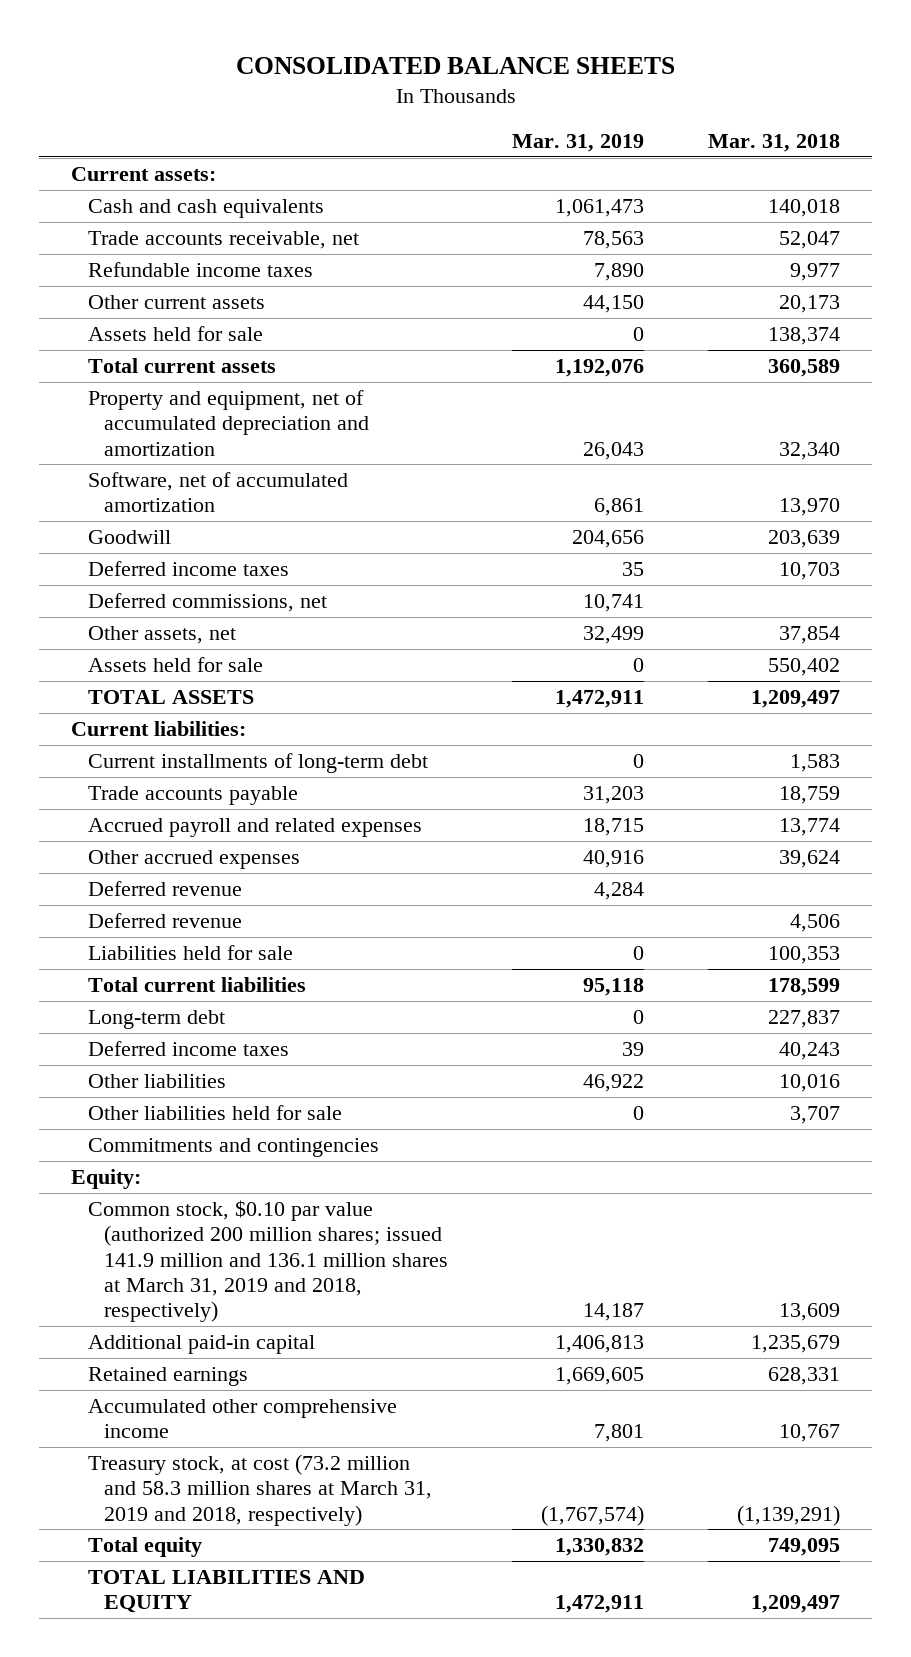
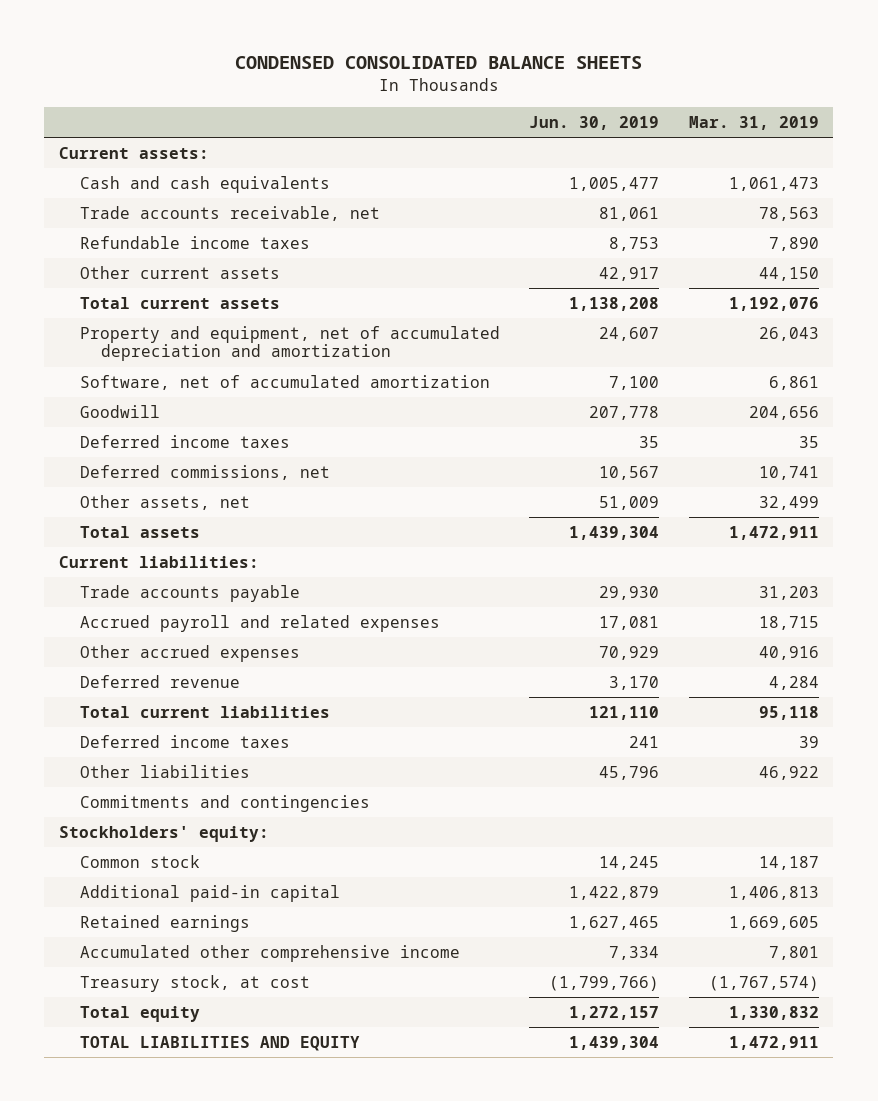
- CONSOLIDATED BALANCE SHEETS
+ CONDENSED CONSOLIDATED BALANCE SHEETS
- | Mar. 31, 2019 | Mar. 31, 2018
+ | Jun. 30, 2019 | Mar. 31, 2019
- Assets held for sale | 0 | 138,374
- Assets held for sale | 0 | 550,402
- TOTAL ASSETS | 1,472,911 | 1,209,497
+ Total assets | 1,439,304 | 1,472,911
- Current installments of long-term debt | 0 | 1,583
- Deferred revenue | | 4,506
- Liabilities held for sale | 0 | 100,353
- Long-term debt | 0 | 227,837
- Other liabilities held for sale | 0 | 3,707
- Equity:
- Common stock, $0.10 par value (authorized 200 million shares; issued 141.9 million and 136.1 million shares at March 31, 2019 and 2018, respectively) | 14,187 | 13,609
+ Stockholders' equity:
+ Common stock | 14,245 | 14,187
- Treasury stock, at cost (73.2 million and 58.3 million shares at March 31, 2019 and 2018, respectively) | (1,767,574) | (1,139,291)
+ Treasury stock, at cost | (1,799,766) | (1,767,574)

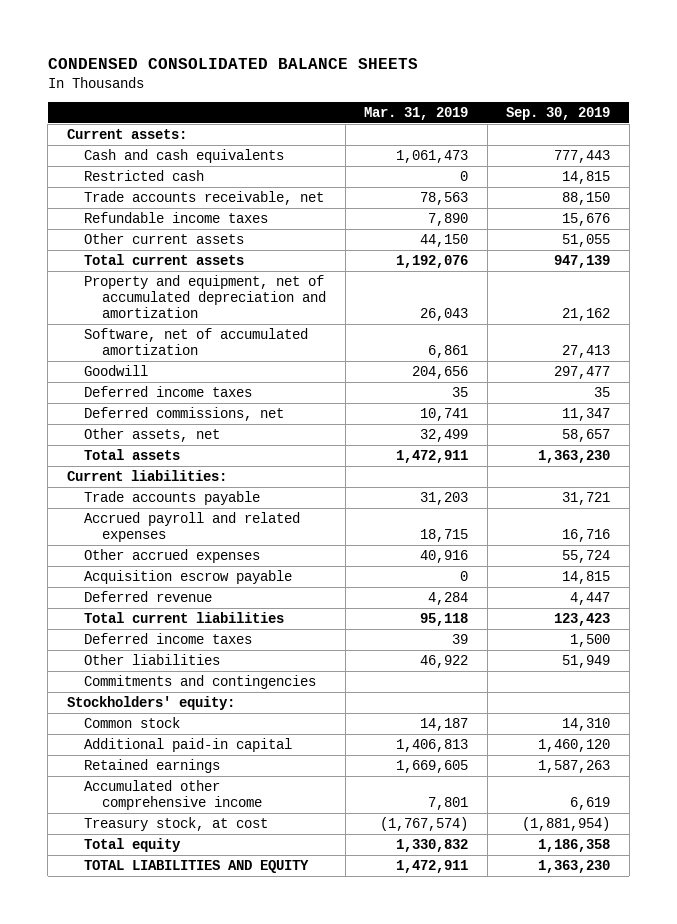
- | Jun. 30, 2019 | Mar. 31, 2019
+ | Mar. 31, 2019 | Sep. 30, 2019
+ Restricted cash | 0 | 14,815
+ Acquisition escrow payable | 0 | 14,815

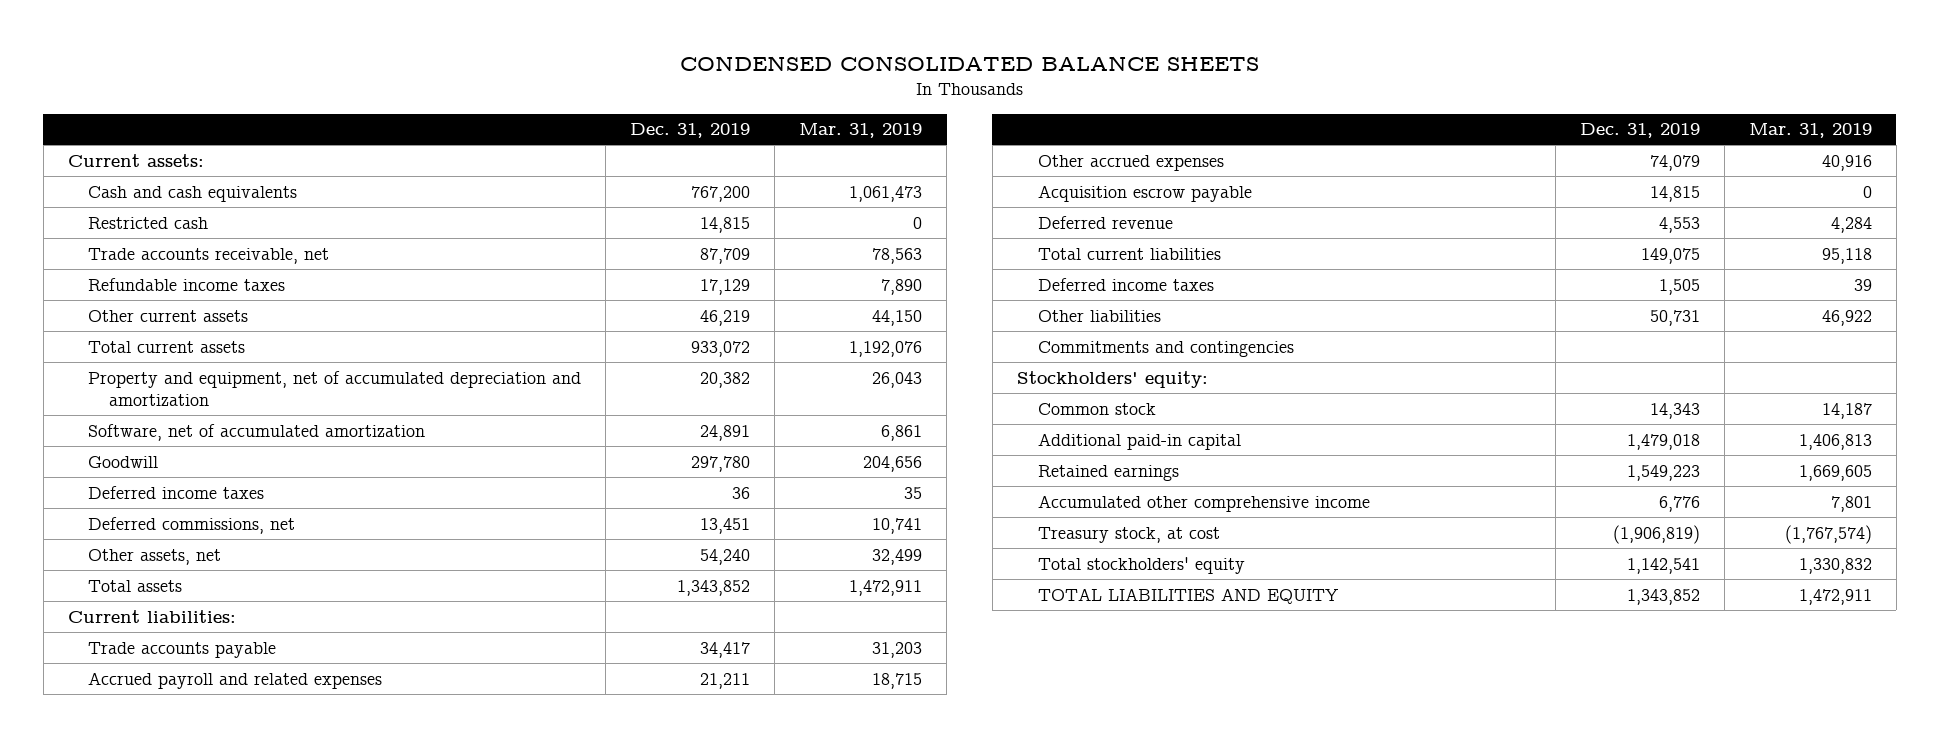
- | Mar. 31, 2019 | Sep. 30, 2019
+ | Dec. 31, 2019 | Mar. 31, 2019
- Total equity | 1,330,832 | 1,186,358
+ Total stockholders' equity | 1,142,541 | 1,330,832

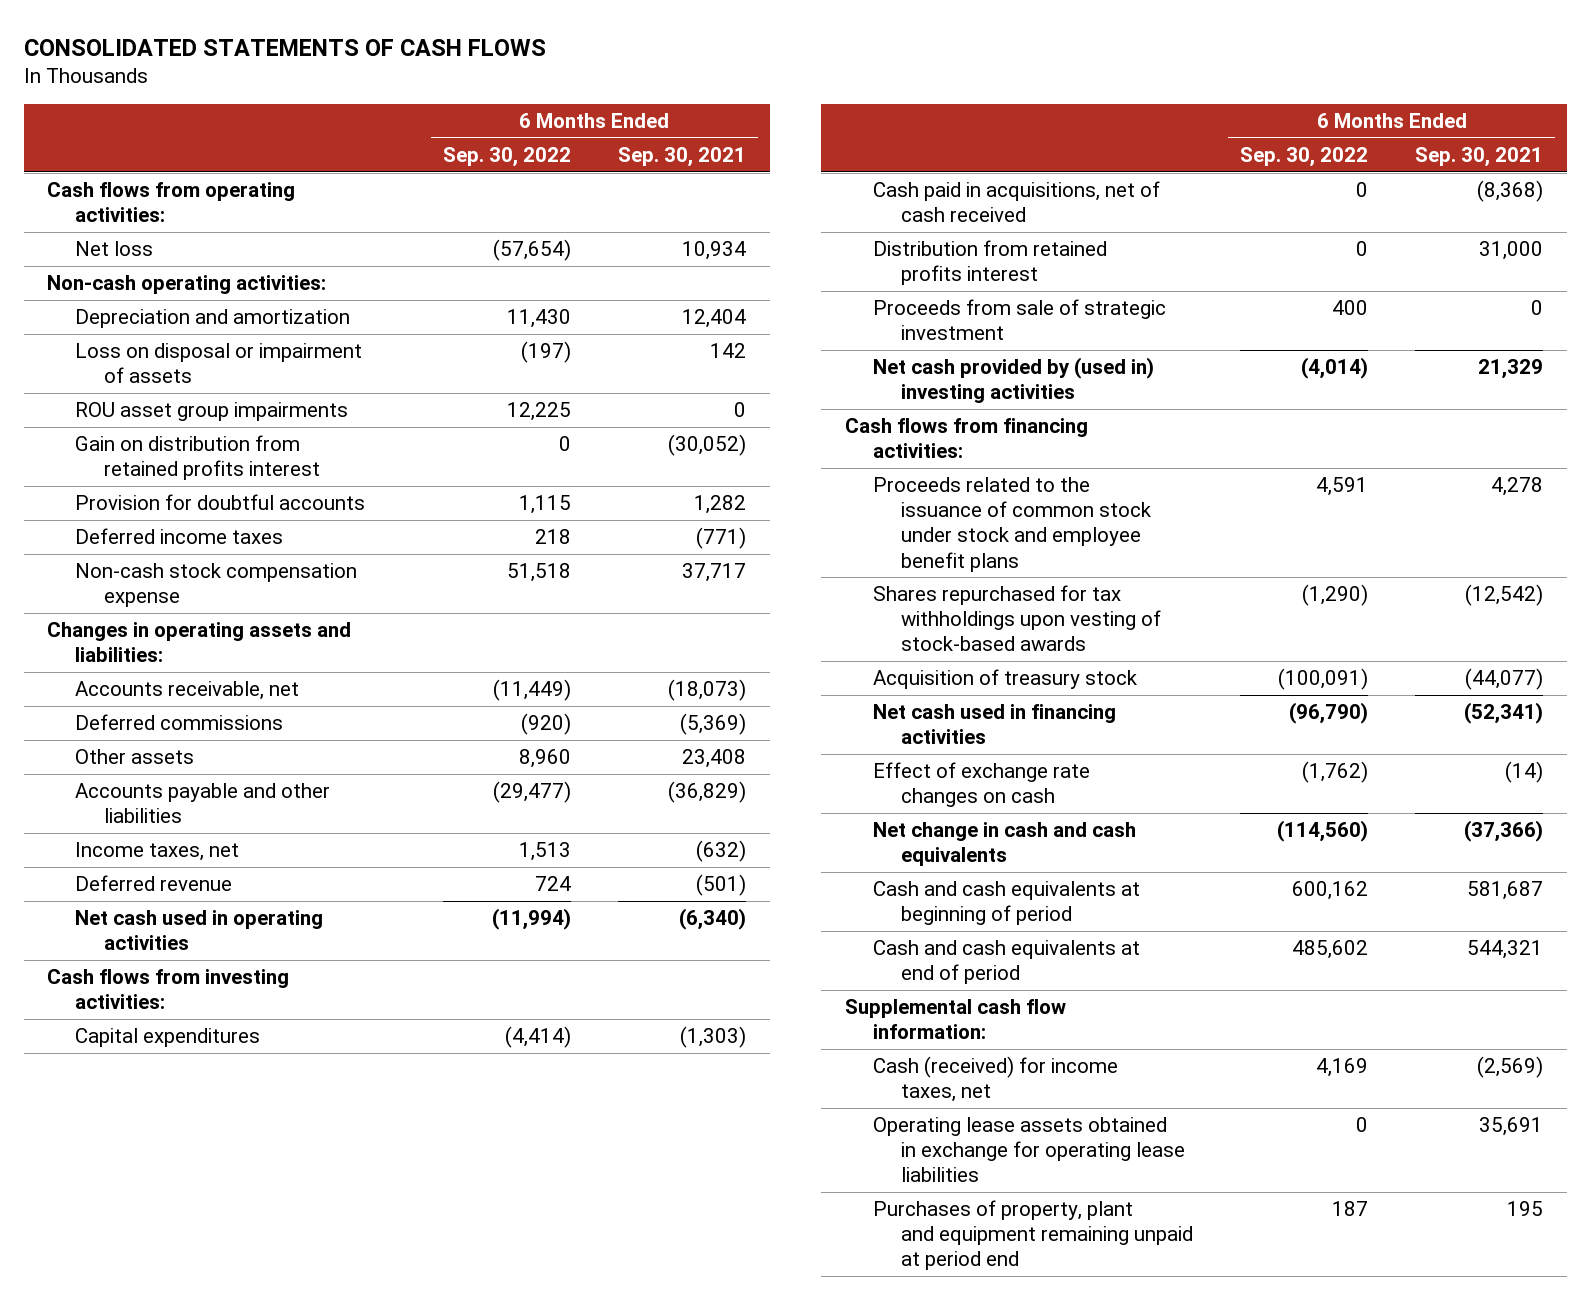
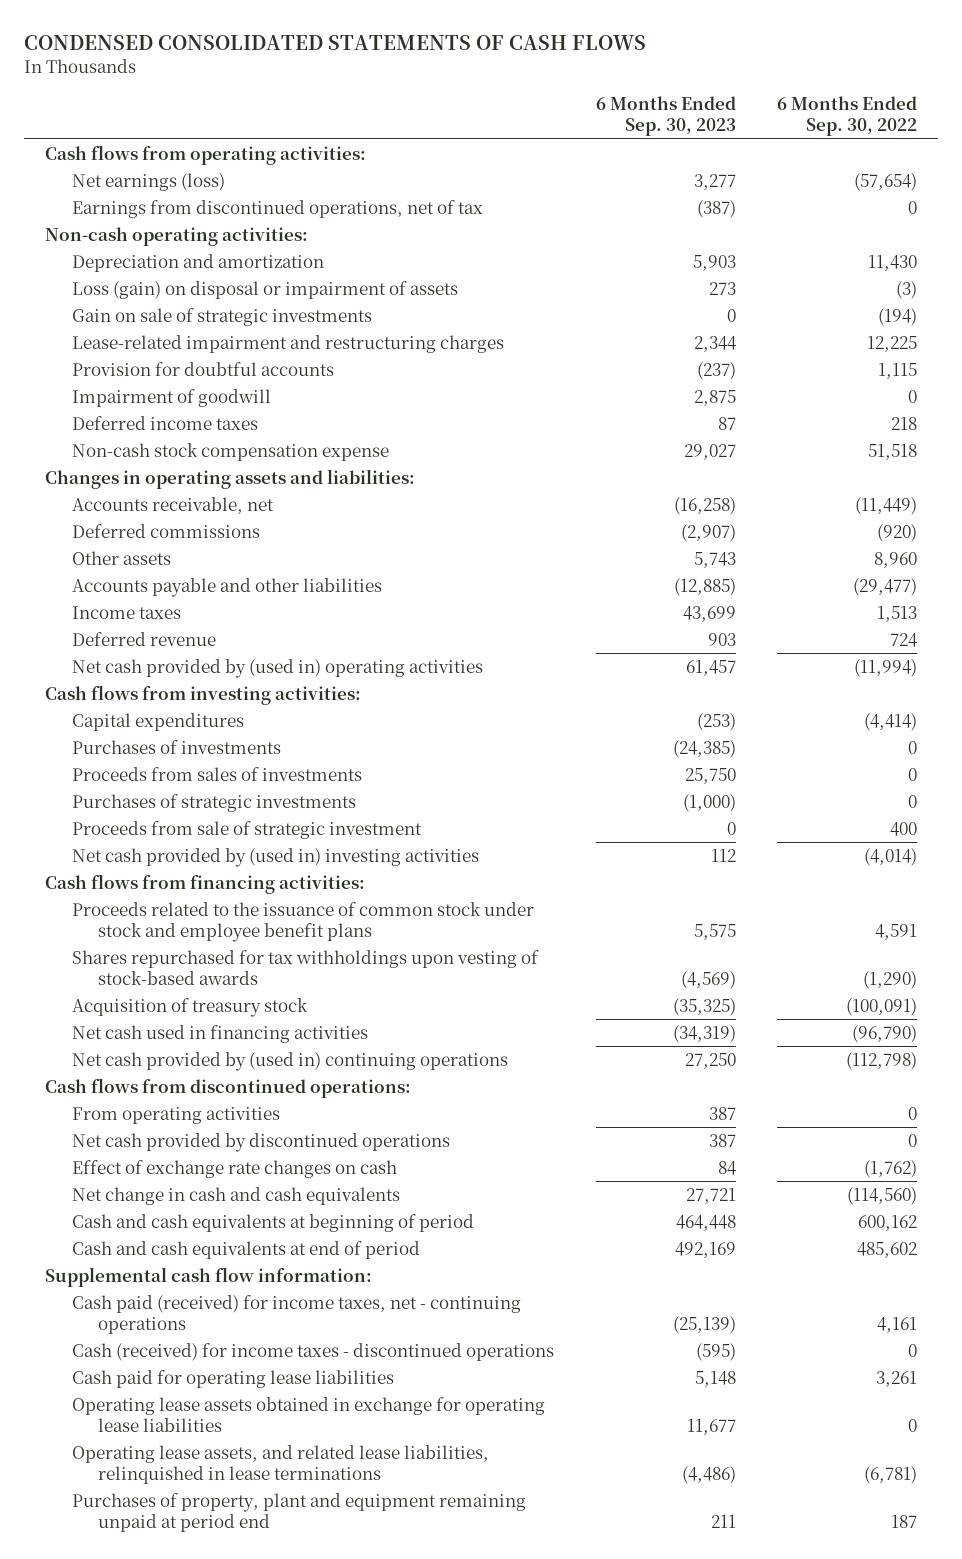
- CONSOLIDATED STATEMENTS OF CASH FLOWS
+ CONDENSED CONSOLIDATED STATEMENTS OF CASH FLOWS
- | 6 Months Ended Sep. 30, 2022 | 6 Months Ended Sep. 30, 2021
+ | 6 Months Ended Sep. 30, 2023 | 6 Months Ended Sep. 30, 2022
- Net loss | (57,654) | 10,934
+ Net earnings (loss) | 3,277 | (57,654)
+ Earnings from discontinued operations, net of tax | (387) | 0
- Loss on disposal or impairment of assets | (197) | 142
- ROU asset group impairments | 12,225 | 0
- Gain on distribution from retained profits interest | 0 | (30,052)
+ Loss (gain) on disposal or impairment of assets | 273 | (3)
+ Gain on sale of strategic investments | 0 | (194)
+ Lease-related impairment and restructuring charges | 2,344 | 12,225
+ Impairment of goodwill | 2,875 | 0
- Income taxes, net | 1,513 | (632)
+ Income taxes | 43,699 | 1,513
- Net cash used in operating activities | (11,994) | (6,340)
+ Net cash provided by (used in) operating activities | 61,457 | (11,994)
- Cash paid in acquisitions, net of cash received | 0 | (8,368)
- Distribution from retained profits interest | 0 | 31,000
+ Purchases of investments | (24,385) | 0
+ Proceeds from sales of investments | 25,750 | 0
+ Purchases of strategic investments | (1,000) | 0
+ Net cash provided by (used in) continuing operations | 27,250 | (112,798)
+ Cash flows from discontinued operations:
+ From operating activities | 387 | 0
+ Net cash provided by discontinued operations | 387 | 0
- Cash (received) for income taxes, net | 4,169 | (2,569)
+ Cash paid (received) for income taxes, net - continuing operations | (25,139) | 4,161
+ Cash (received) for income taxes - discontinued operations | (595) | 0
+ Cash paid for operating lease liabilities | 5,148 | 3,261
+ Operating lease assets, and related lease liabilities, relinquished in lease terminations | (4,486) | (6,781)

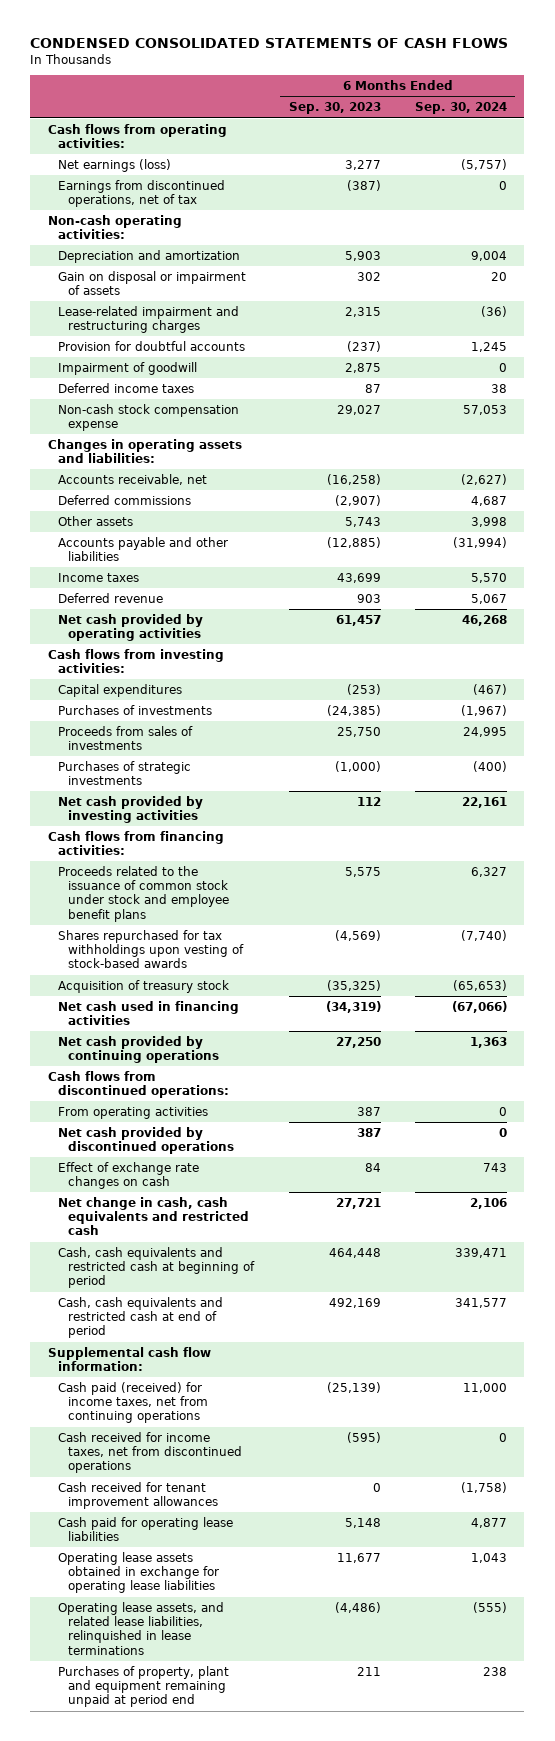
- | 6 Months Ended Sep. 30, 2023 | 6 Months Ended Sep. 30, 2022
+ | 6 Months Ended Sep. 30, 2023 | 6 Months Ended Sep. 30, 2024
- Loss (gain) on disposal or impairment of assets | 273 | (3)
- Gain on sale of strategic investments | 0 | (194)
- Lease-related impairment and restructuring charges | 2,344 | 12,225
+ Gain on disposal or impairment of assets | 302 | 20
+ Lease-related impairment and restructuring charges | 2,315 | (36)
- Net cash provided by (used in) operating activities | 61,457 | (11,994)
+ Net cash provided by operating activities | 61,457 | 46,268
- Proceeds from sale of strategic investment | 0 | 400
- Net cash provided by (used in) investing activities | 112 | (4,014)
+ Net cash provided by investing activities | 112 | 22,161
- Net cash provided by (used in) continuing operations | 27,250 | (112,798)
+ Net cash provided by continuing operations | 27,250 | 1,363
- Net change in cash and cash equivalents | 27,721 | (114,560)
- Cash and cash equivalents at beginning of period | 464,448 | 600,162
- Cash and cash equivalents at end of period | 492,169 | 485,602
+ Net change in cash, cash equivalents and restricted cash | 27,721 | 2,106
+ Cash, cash equivalents and restricted cash at beginning of period | 464,448 | 339,471
+ Cash, cash equivalents and restricted cash at end of period | 492,169 | 341,577
- Cash paid (received) for income taxes, net - continuing operations | (25,139) | 4,161
- Cash (received) for income taxes - discontinued operations | (595) | 0
+ Cash paid (received) for income taxes, net from continuing operations | (25,139) | 11,000
+ Cash received for income taxes, net from discontinued operations | (595) | 0
+ Cash received for tenant improvement allowances | 0 | (1,758)

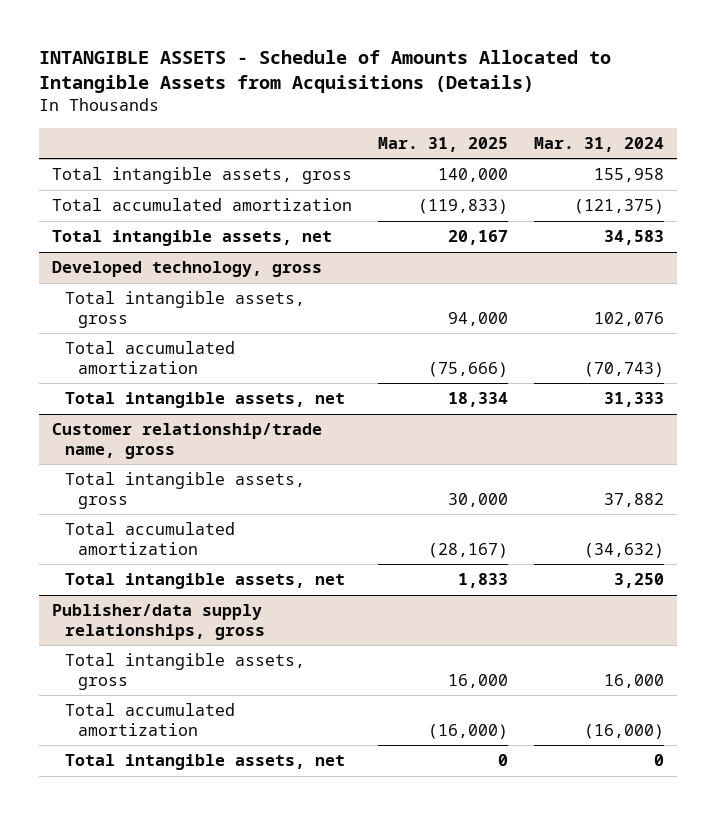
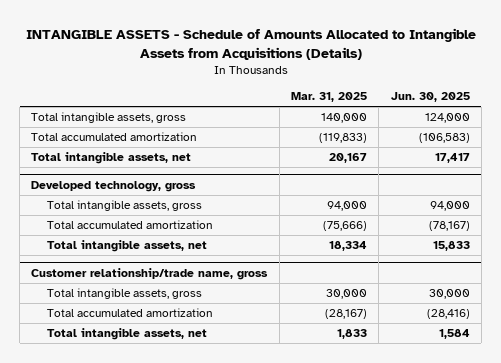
- | Mar. 31, 2025 | Mar. 31, 2024
+ | Mar. 31, 2025 | Jun. 30, 2025
- Publisher/data supply relationships, gross
- Total intangible assets, gross | 16,000 | 16,000
- Total accumulated amortization | (16,000) | (16,000)
- Total intangible assets, net | 0 | 0

